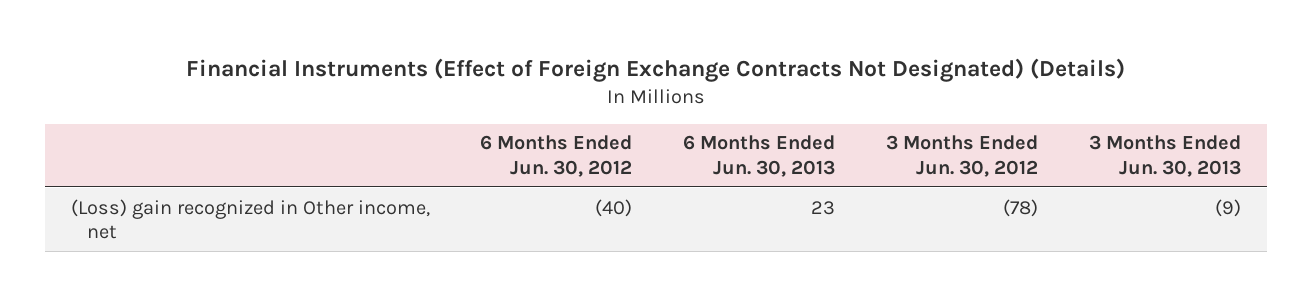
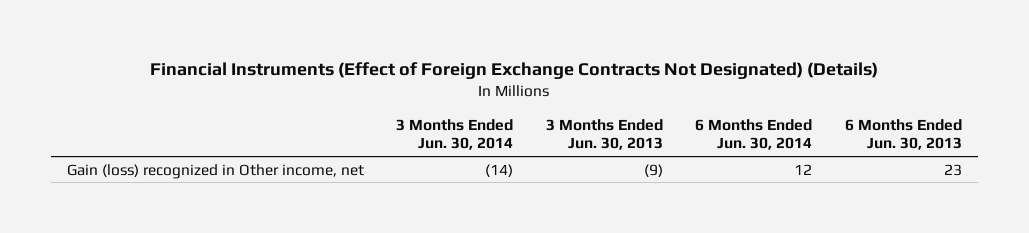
- | 6 Months Ended Jun. 30, 2012 | 6 Months Ended Jun. 30, 2013 | 3 Months Ended Jun. 30, 2012 | 3 Months Ended Jun. 30, 2013
+ | 3 Months Ended Jun. 30, 2014 | 3 Months Ended Jun. 30, 2013 | 6 Months Ended Jun. 30, 2014 | 6 Months Ended Jun. 30, 2013
- (Loss) gain recognized in Other income, net | (40) | 23 | (78) | (9)
+ Gain (loss) recognized in Other income, net | (14) | (9) | 12 | 23

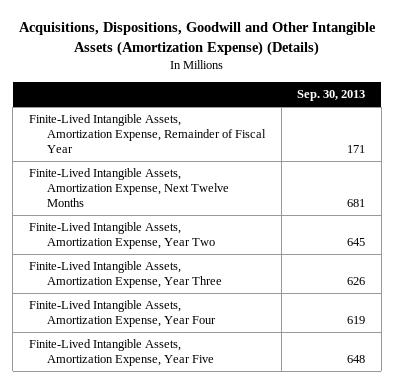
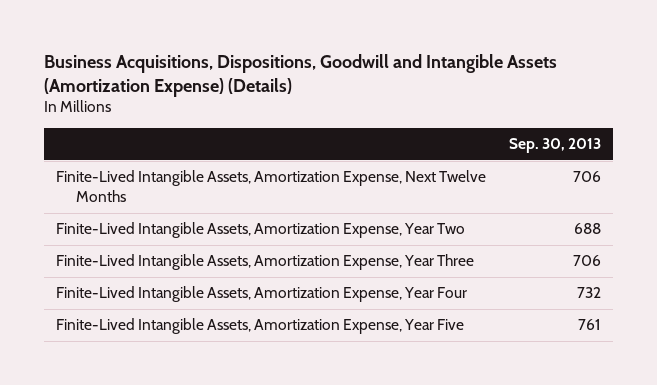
- Acquisitions, Dispositions, Goodwill and Other Intangible Assets (Amortization Expense) (Details)
+ Business Acquisitions, Dispositions, Goodwill and Intangible Assets (Amortization Expense) (Details)
- Finite-Lived Intangible Assets, Amortization Expense, Remainder of Fiscal Year | 171
- Finite-Lived Intangible Assets, Amortization Expense, Next Twelve Months | 681
- Finite-Lived Intangible Assets, Amortization Expense, Year Two | 645
- Finite-Lived Intangible Assets, Amortization Expense, Year Three | 626
- Finite-Lived Intangible Assets, Amortization Expense, Year Four | 619
- Finite-Lived Intangible Assets, Amortization Expense, Year Five | 648
+ Finite-Lived Intangible Assets, Amortization Expense, Next Twelve Months | 706
+ Finite-Lived Intangible Assets, Amortization Expense, Year Two | 688
+ Finite-Lived Intangible Assets, Amortization Expense, Year Three | 706
+ Finite-Lived Intangible Assets, Amortization Expense, Year Four | 732
+ Finite-Lived Intangible Assets, Amortization Expense, Year Five | 761

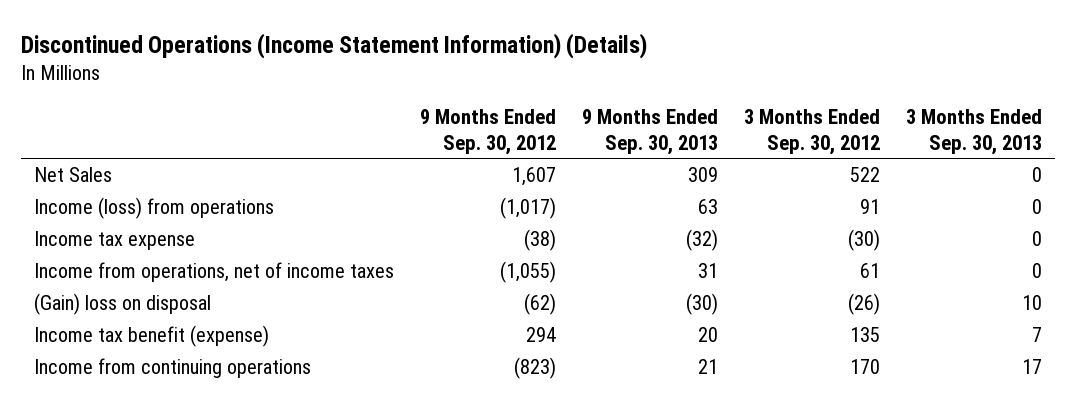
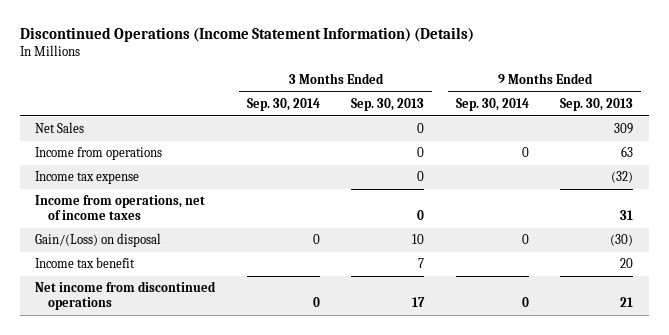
- | 9 Months Ended Sep. 30, 2012 | 9 Months Ended Sep. 30, 2013 | 3 Months Ended Sep. 30, 2012 | 3 Months Ended Sep. 30, 2013
+ | 3 Months Ended Sep. 30, 2014 | 3 Months Ended Sep. 30, 2013 | 9 Months Ended Sep. 30, 2014 | 9 Months Ended Sep. 30, 2013
- Income (loss) from operations | (1,017) | 63 | 91 | 0
+ Income from operations | | 0 | 0 | 63
- (Gain) loss on disposal | (62) | (30) | (26) | 10
- Income tax benefit (expense) | 294 | 20 | 135 | 7
- Income from continuing operations | (823) | 21 | 170 | 17
+ Gain/(Loss) on disposal | 0 | 10 | 0 | (30)
+ Income tax benefit | | 7 | | 20
+ Net income from discontinued operations | 0 | 17 | 0 | 21

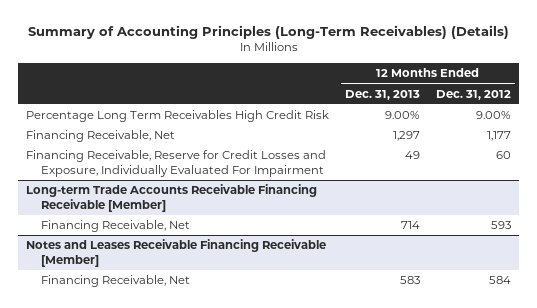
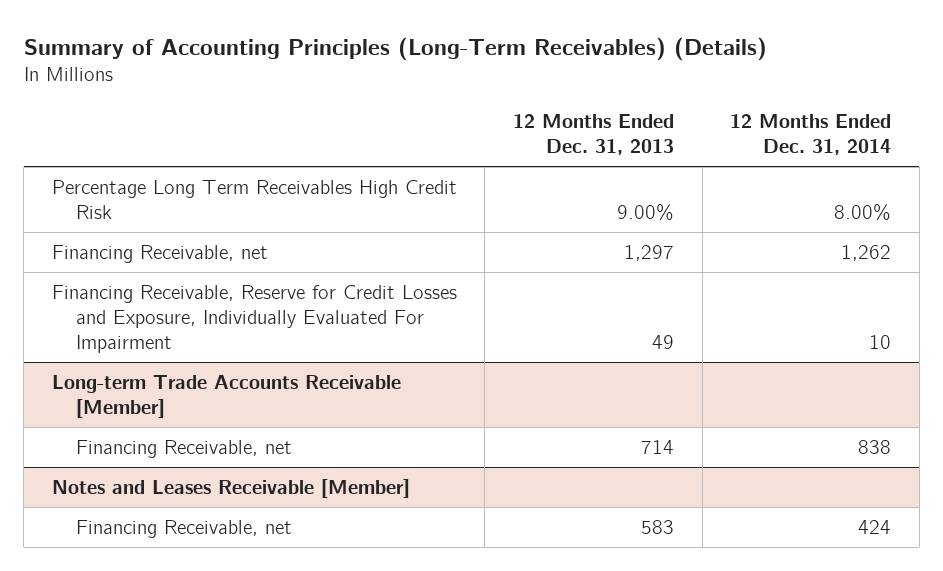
- | 12 Months Ended Dec. 31, 2013 | 12 Months Ended Dec. 31, 2012
+ | 12 Months Ended Dec. 31, 2013 | 12 Months Ended Dec. 31, 2014
- Financing Receivable, Net | 1,297 | 1,177
+ Financing Receivable, net | 1,297 | 1,262
- Long-term Trade Accounts Receivable Financing Receivable [Member]
- Financing Receivable, Net | 714 | 593
- Notes and Leases Receivable Financing Receivable [Member]
- Financing Receivable, Net | 583 | 584
+ Long-term Trade Accounts Receivable [Member]
+ Financing Receivable, net | 714 | 838
+ Notes and Leases Receivable [Member]
+ Financing Receivable, net | 583 | 424

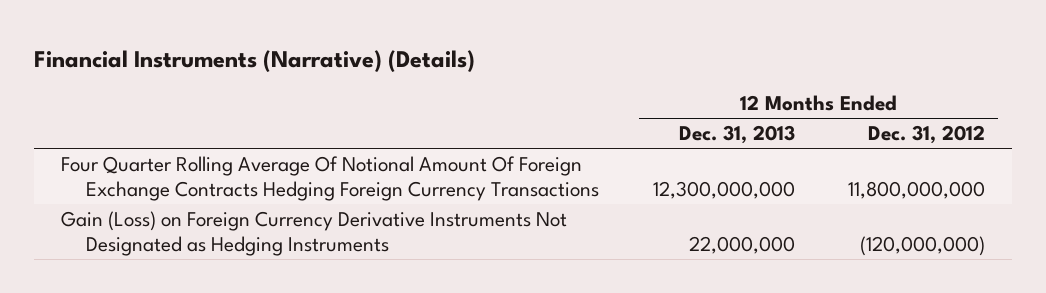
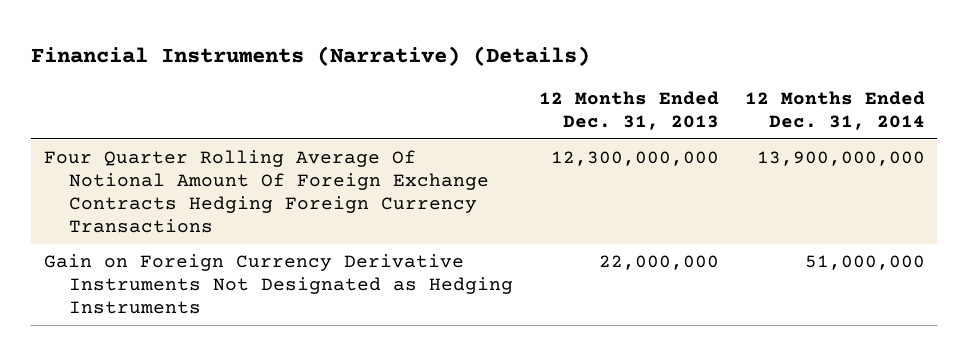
- | 12 Months Ended Dec. 31, 2013 | 12 Months Ended Dec. 31, 2012
+ | 12 Months Ended Dec. 31, 2013 | 12 Months Ended Dec. 31, 2014
- Gain (Loss) on Foreign Currency Derivative Instruments Not Designated as Hedging Instruments | 22,000,000 | (120,000,000)
+ Gain on Foreign Currency Derivative Instruments Not Designated as Hedging Instruments | 22,000,000 | 51,000,000

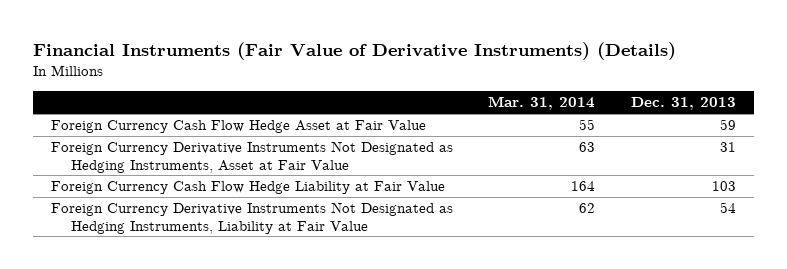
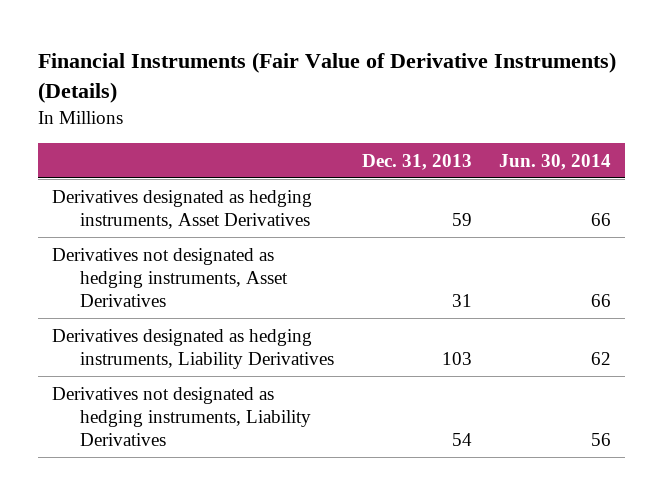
- | Mar. 31, 2014 | Dec. 31, 2013
+ | Dec. 31, 2013 | Jun. 30, 2014
- Foreign Currency Cash Flow Hedge Asset at Fair Value | 55 | 59
- Foreign Currency Derivative Instruments Not Designated as Hedging Instruments, Asset at Fair Value | 63 | 31
- Foreign Currency Cash Flow Hedge Liability at Fair Value | 164 | 103
- Foreign Currency Derivative Instruments Not Designated as Hedging Instruments, Liability at Fair Value | 62 | 54
+ Derivatives designated as hedging instruments, Asset Derivatives | 59 | 66
+ Derivatives not designated as hedging instruments, Asset Derivatives | 31 | 66
+ Derivatives designated as hedging instruments, Liability Derivatives | 103 | 62
+ Derivatives not designated as hedging instruments, Liability Derivatives | 54 | 56

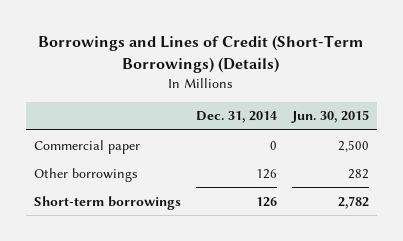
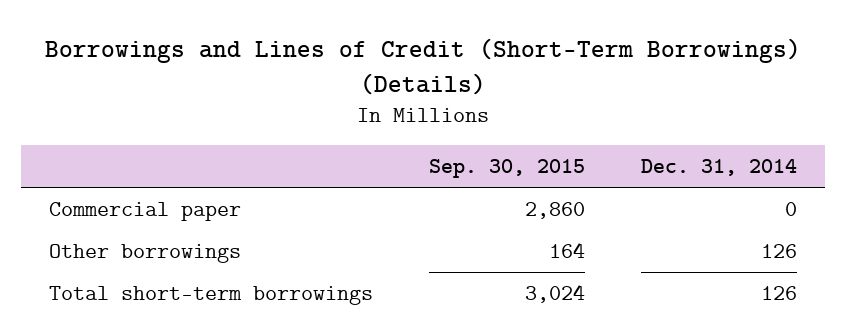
- | Dec. 31, 2014 | Jun. 30, 2015
+ | Sep. 30, 2015 | Dec. 31, 2014
- Short-term borrowings | 126 | 2,782
+ Total short-term borrowings | 3,024 | 126

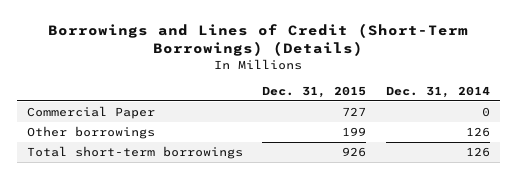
- | Sep. 30, 2015 | Dec. 31, 2014
+ | Dec. 31, 2015 | Dec. 31, 2014
- Commercial paper | 2,860 | 0
+ Commercial Paper | 727 | 0

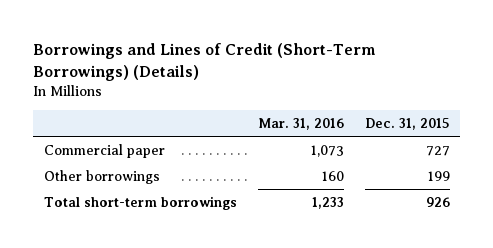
- | Dec. 31, 2015 | Dec. 31, 2014
+ | Mar. 31, 2016 | Dec. 31, 2015
- Commercial Paper | 727 | 0
+ Commercial paper | 1,073 | 727

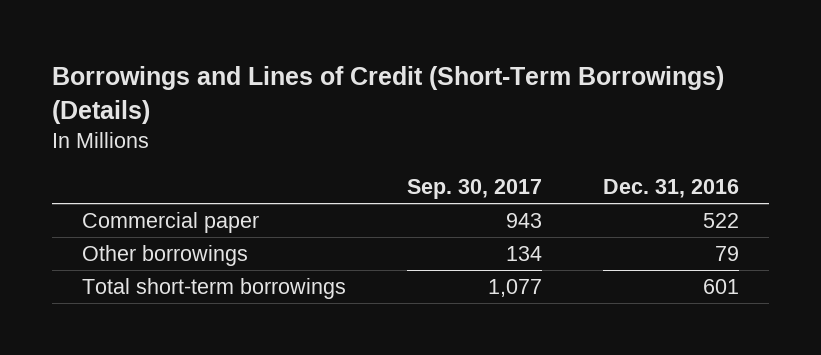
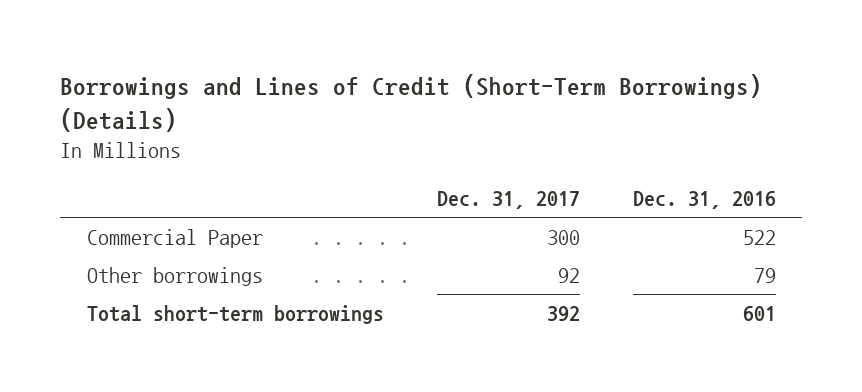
- | Sep. 30, 2017 | Dec. 31, 2016
+ | Dec. 31, 2017 | Dec. 31, 2016
- Commercial paper | 943 | 522
+ Commercial Paper | 300 | 522

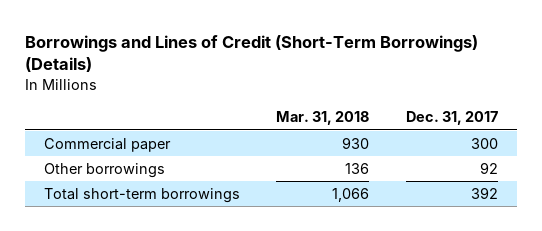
- | Dec. 31, 2017 | Dec. 31, 2016
+ | Mar. 31, 2018 | Dec. 31, 2017
- Commercial Paper | 300 | 522
+ Commercial paper | 930 | 300

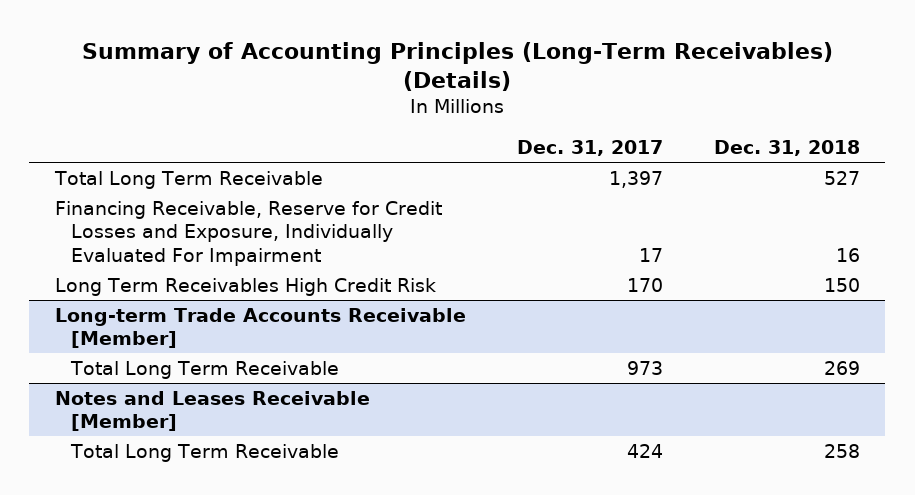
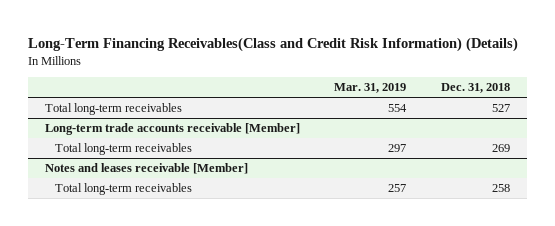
- Summary of Accounting Principles (Long-Term Receivables) (Details)
+ Long-Term Financing Receivables(Class and Credit Risk Information) (Details)
- | Dec. 31, 2017 | Dec. 31, 2018
+ | Mar. 31, 2019 | Dec. 31, 2018
- Total Long Term Receivable | 1,397 | 527
- Financing Receivable, Reserve for Credit Losses and Exposure, Individually Evaluated For Impairment | 17 | 16
- Long Term Receivables High Credit Risk | 170 | 150
- Long-term Trade Accounts Receivable [Member]
- Total Long Term Receivable | 973 | 269
- Notes and Leases Receivable [Member]
- Total Long Term Receivable | 424 | 258
+ Total long-term receivables | 554 | 527
+ Long-term trade accounts receivable [Member]
+ Total long-term receivables | 297 | 269
+ Notes and leases receivable [Member]
+ Total long-term receivables | 257 | 258

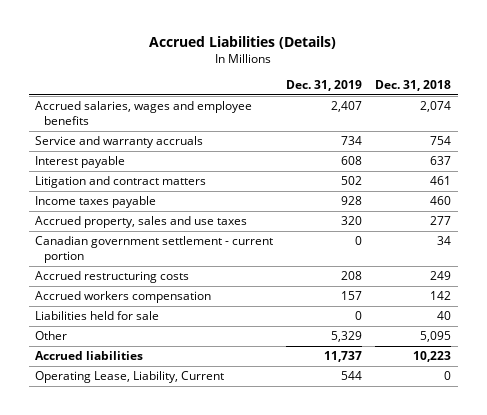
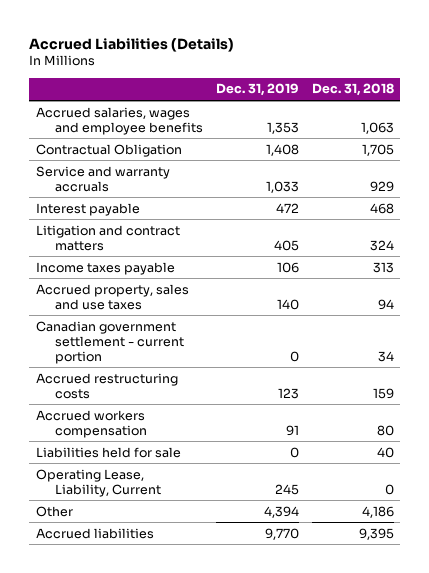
- Accrued salaries, wages and employee benefits | 2,407 | 2,074
- Service and warranty accruals | 734 | 754
- Interest payable | 608 | 637
- Litigation and contract matters | 502 | 461
- Income taxes payable | 928 | 460
- Accrued property, sales and use taxes | 320 | 277
+ Accrued salaries, wages and employee benefits | 1,353 | 1,063
+ Contractual Obligation | 1,408 | 1,705
+ Service and warranty accruals | 1,033 | 929
+ Interest payable | 472 | 468
+ Litigation and contract matters | 405 | 324
+ Income taxes payable | 106 | 313
+ Accrued property, sales and use taxes | 140 | 94
- Accrued restructuring costs | 208 | 249
- Accrued workers compensation | 157 | 142
+ Accrued restructuring costs | 123 | 159
+ Accrued workers compensation | 91 | 80
- Other | 5,329 | 5,095
- Accrued liabilities | 11,737 | 10,223
- Operating Lease, Liability, Current | 544 | 0
+ Operating Lease, Liability, Current | 245 | 0
+ Other | 4,394 | 4,186
+ Accrued liabilities | 9,770 | 9,395

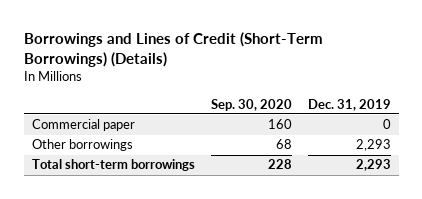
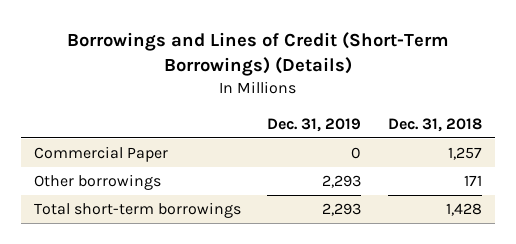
- | Sep. 30, 2020 | Dec. 31, 2019
+ | Dec. 31, 2019 | Dec. 31, 2018
- Commercial paper | 160 | 0
+ Commercial Paper | 0 | 1,257

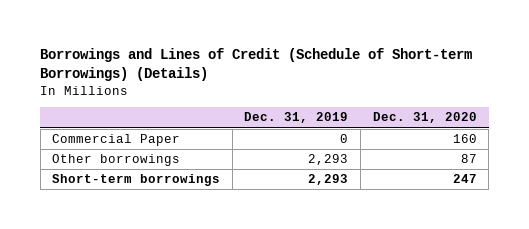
- Borrowings and Lines of Credit (Short-Term Borrowings) (Details)
+ Borrowings and Lines of Credit (Schedule of Short-term Borrowings) (Details)
- | Dec. 31, 2019 | Dec. 31, 2018
+ | Dec. 31, 2019 | Dec. 31, 2020
- Total short-term borrowings | 2,293 | 1,428
+ Short-term borrowings | 2,293 | 247

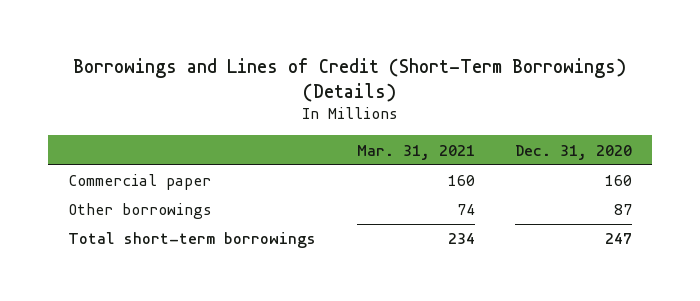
- Borrowings and Lines of Credit (Schedule of Short-term Borrowings) (Details)
+ Borrowings and Lines of Credit (Short-Term Borrowings) (Details)
- | Dec. 31, 2019 | Dec. 31, 2020
+ | Mar. 31, 2021 | Dec. 31, 2020
- Commercial Paper | 0 | 160
+ Commercial paper | 160 | 160
- Short-term borrowings | 2,293 | 247
+ Total short-term borrowings | 234 | 247

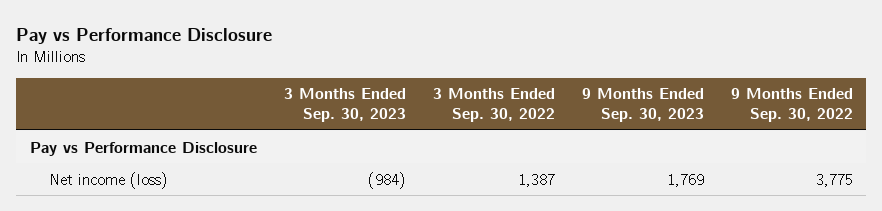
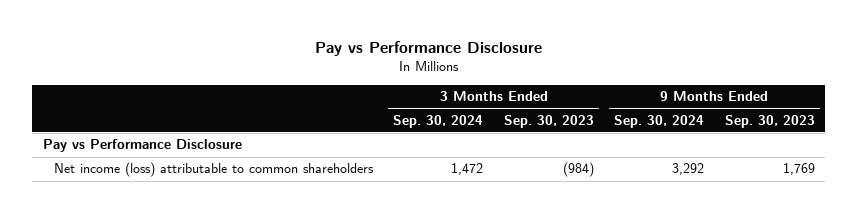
- | 3 Months Ended Sep. 30, 2023 | 3 Months Ended Sep. 30, 2022 | 9 Months Ended Sep. 30, 2023 | 9 Months Ended Sep. 30, 2022
+ | 3 Months Ended Sep. 30, 2024 | 3 Months Ended Sep. 30, 2023 | 9 Months Ended Sep. 30, 2024 | 9 Months Ended Sep. 30, 2023
- Net income (loss) | (984) | 1,387 | 1,769 | 3,775
+ Net income (loss) attributable to common shareholders | 1,472 | (984) | 3,292 | 1,769

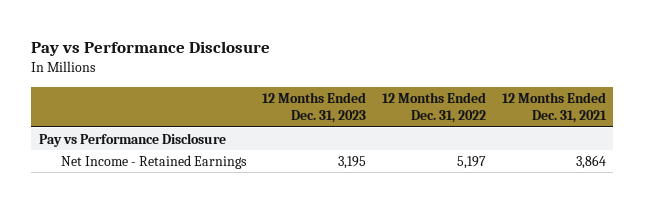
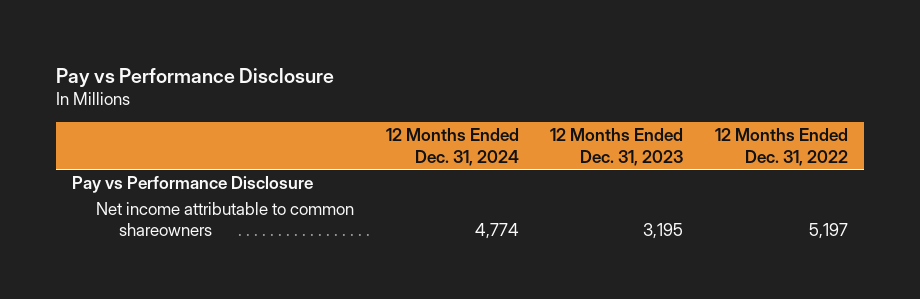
- | 12 Months Ended Dec. 31, 2023 | 12 Months Ended Dec. 31, 2022 | 12 Months Ended Dec. 31, 2021
+ | 12 Months Ended Dec. 31, 2024 | 12 Months Ended Dec. 31, 2023 | 12 Months Ended Dec. 31, 2022
- Net Income - Retained Earnings | 3,195 | 5,197 | 3,864
+ Net income attributable to common shareowners | 4,774 | 3,195 | 5,197

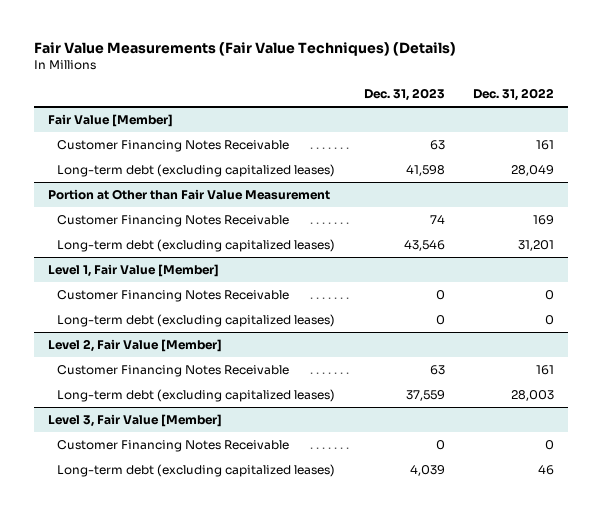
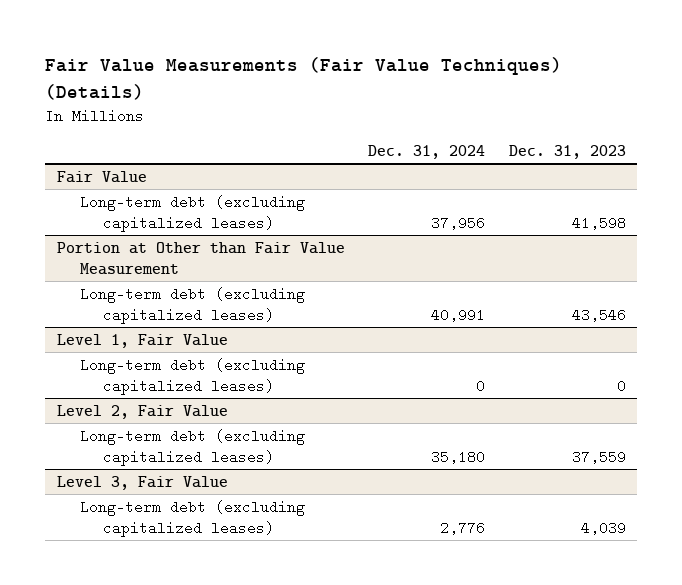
- | Dec. 31, 2023 | Dec. 31, 2022
+ | Dec. 31, 2024 | Dec. 31, 2023
- Fair Value [Member]
- Customer Financing Notes Receivable | 63 | 161
+ Fair Value
@ Portion at Other than Fair Value Measurement
- Customer Financing Notes Receivable | 74 | 169
- Level 1, Fair Value [Member]
- Customer Financing Notes Receivable | 0 | 0
+ Level 1, Fair Value
- Level 2, Fair Value [Member]
- Customer Financing Notes Receivable | 63 | 161
+ Level 2, Fair Value
- Level 3, Fair Value [Member]
- Customer Financing Notes Receivable | 0 | 0
+ Level 3, Fair Value

